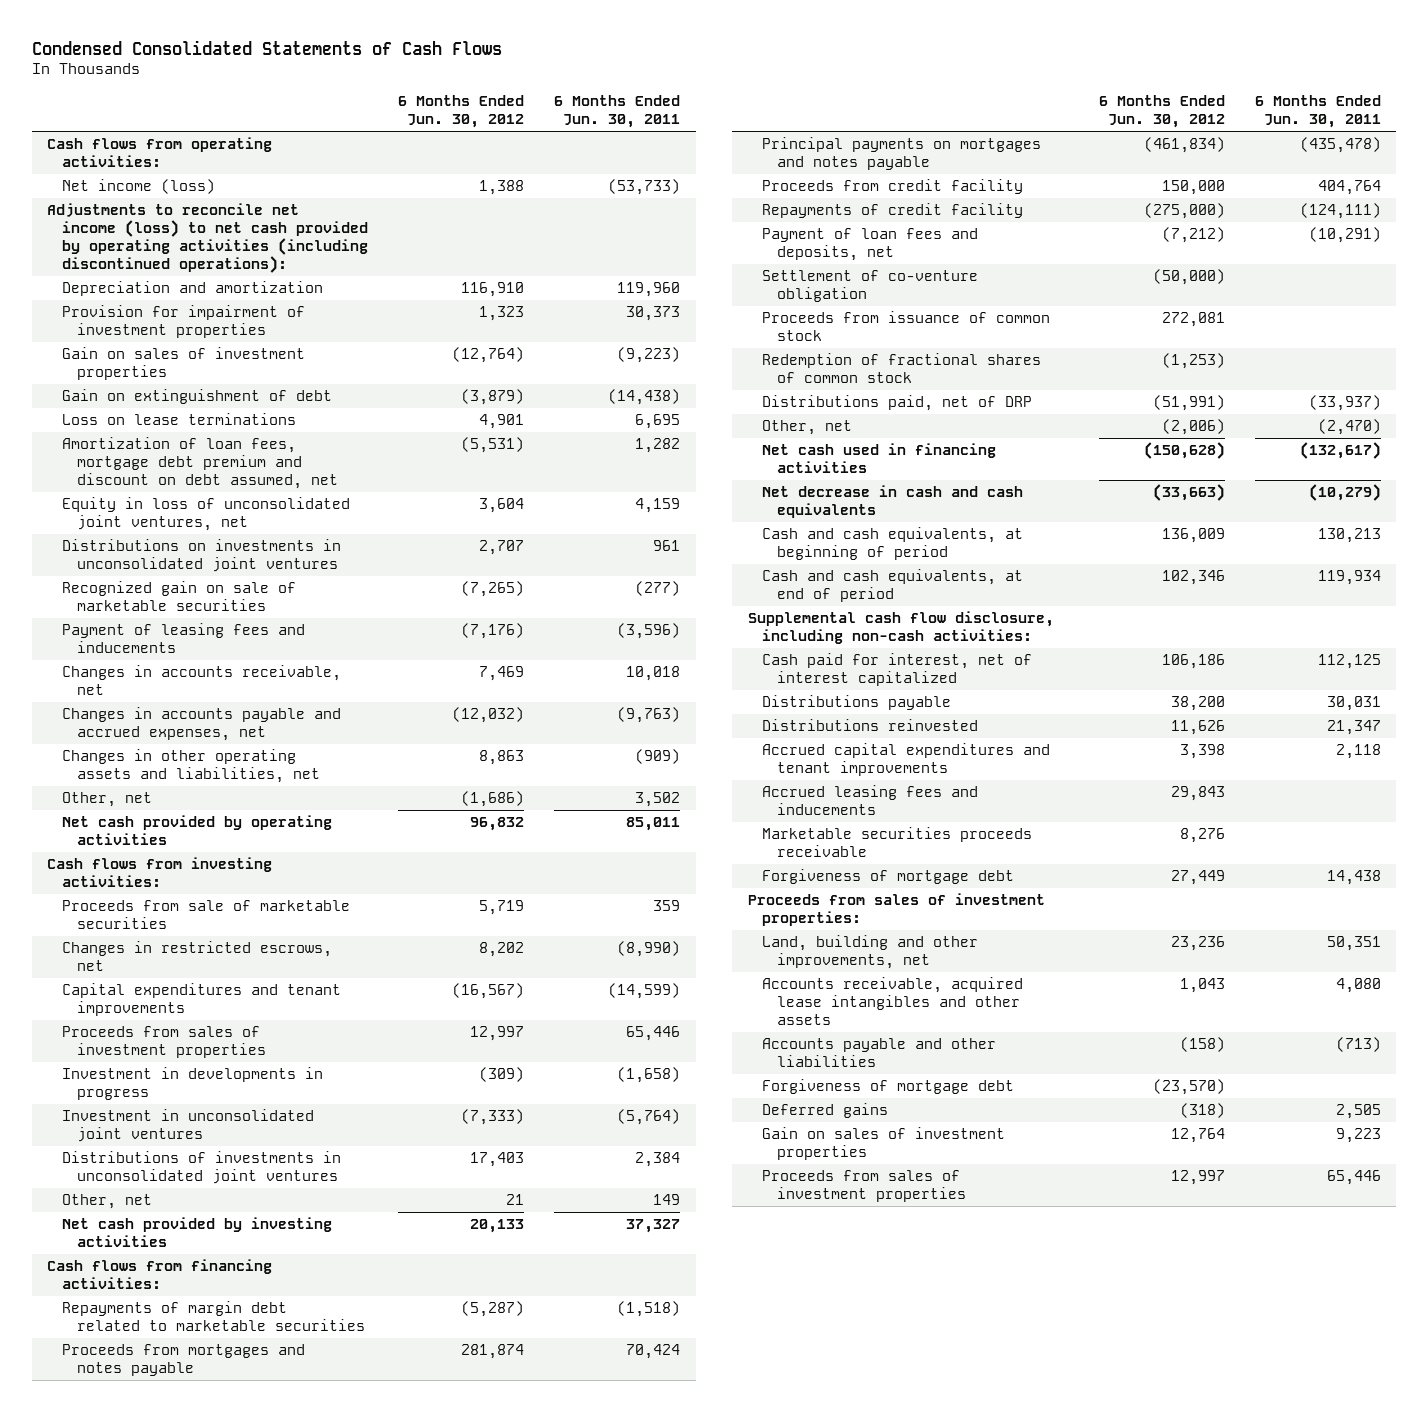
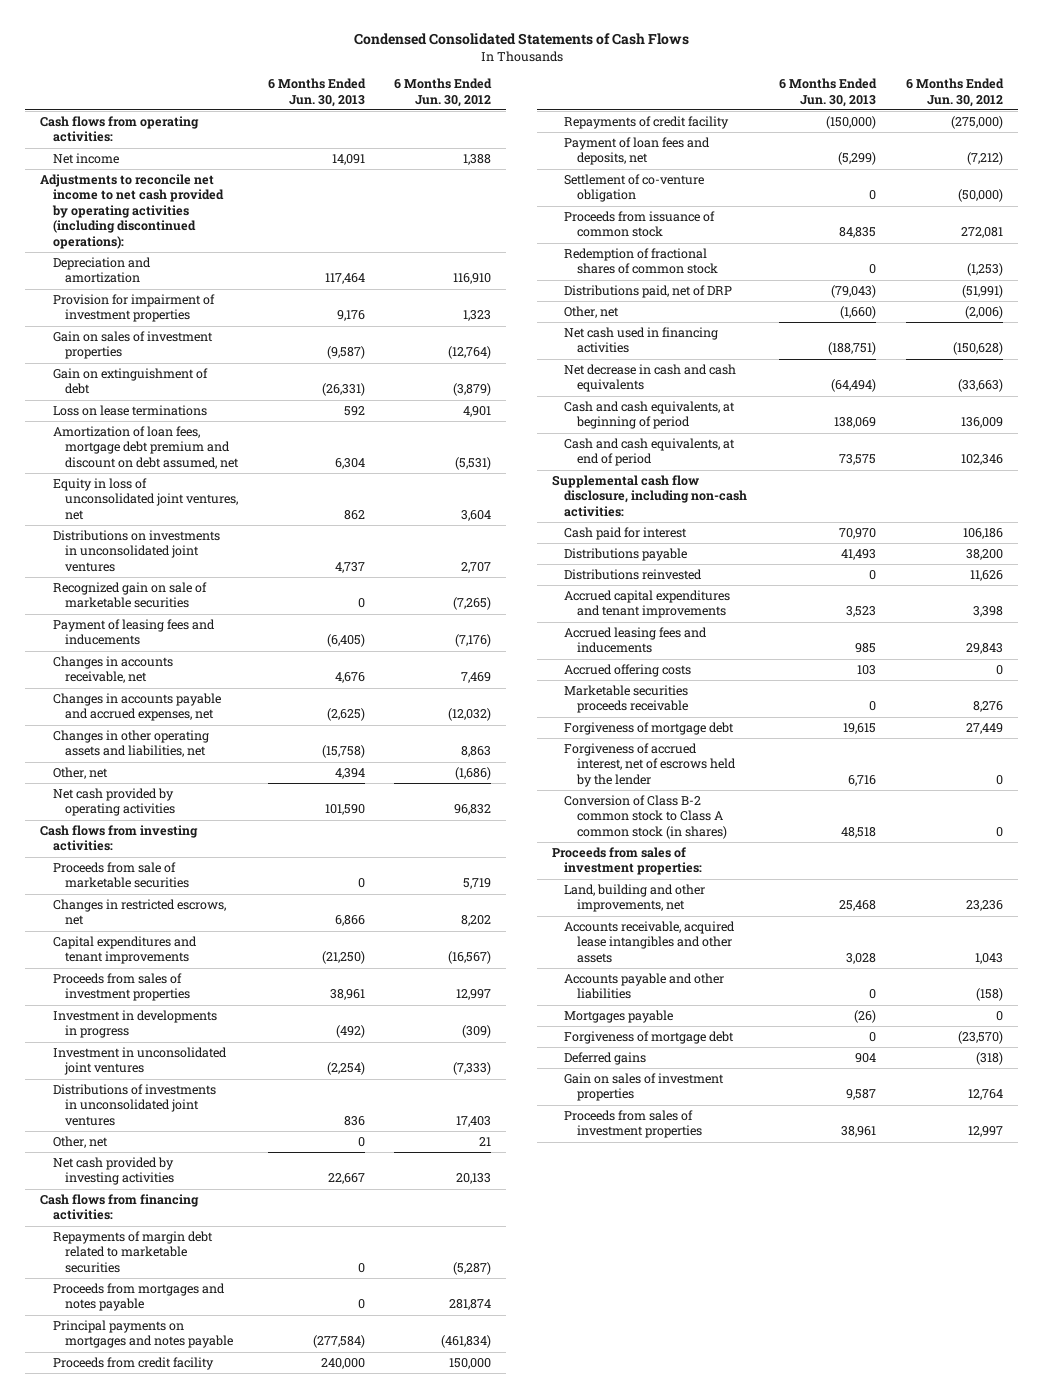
- | 6 Months Ended Jun. 30, 2012 | 6 Months Ended Jun. 30, 2011
+ | 6 Months Ended Jun. 30, 2013 | 6 Months Ended Jun. 30, 2012
- Net income (loss) | 1,388 | (53,733)
- Adjustments to reconcile net income (loss) to net cash provided by operating activities (including discontinued operations):
+ Net income | 14,091 | 1,388
+ Adjustments to reconcile net income to net cash provided by operating activities (including discontinued operations):
- Cash paid for interest, net of interest capitalized | 106,186 | 112,125
+ Cash paid for interest | 70,970 | 106,186
+ Accrued offering costs | 103 | 0
+ Forgiveness of accrued interest, net of escrows held by the lender | 6,716 | 0
+ Conversion of Class B-2 common stock to Class A common stock (in shares) | 48,518 | 0
+ Mortgages payable | (26) | 0

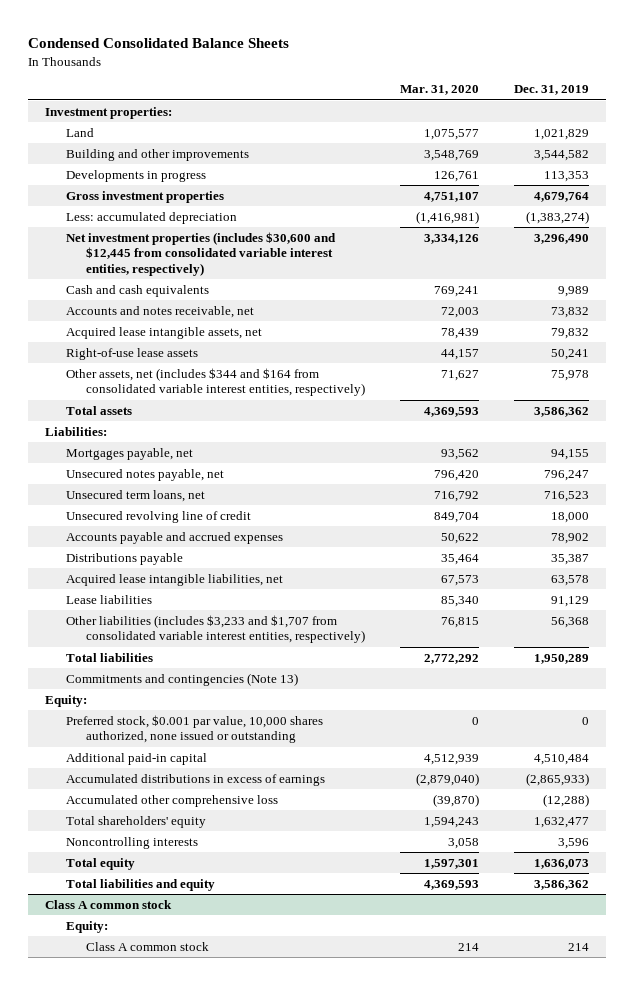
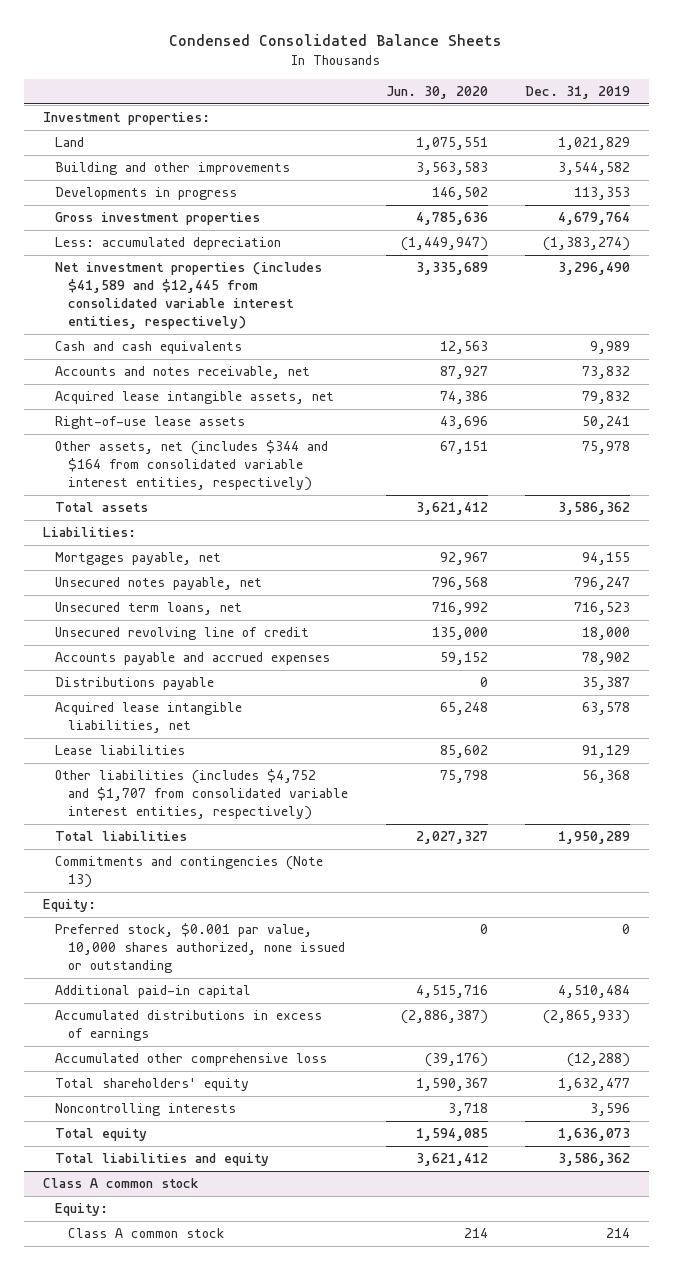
- | Mar. 31, 2020 | Dec. 31, 2019
+ | Jun. 30, 2020 | Dec. 31, 2019
- Net investment properties (includes $30,600 and $12,445 from consolidated variable interest entities, respectively) | 3,334,126 | 3,296,490
+ Net investment properties (includes $41,589 and $12,445 from consolidated variable interest entities, respectively) | 3,335,689 | 3,296,490
- Other liabilities (includes $3,233 and $1,707 from consolidated variable interest entities, respectively) | 76,815 | 56,368
+ Other liabilities (includes $4,752 and $1,707 from consolidated variable interest entities, respectively) | 75,798 | 56,368

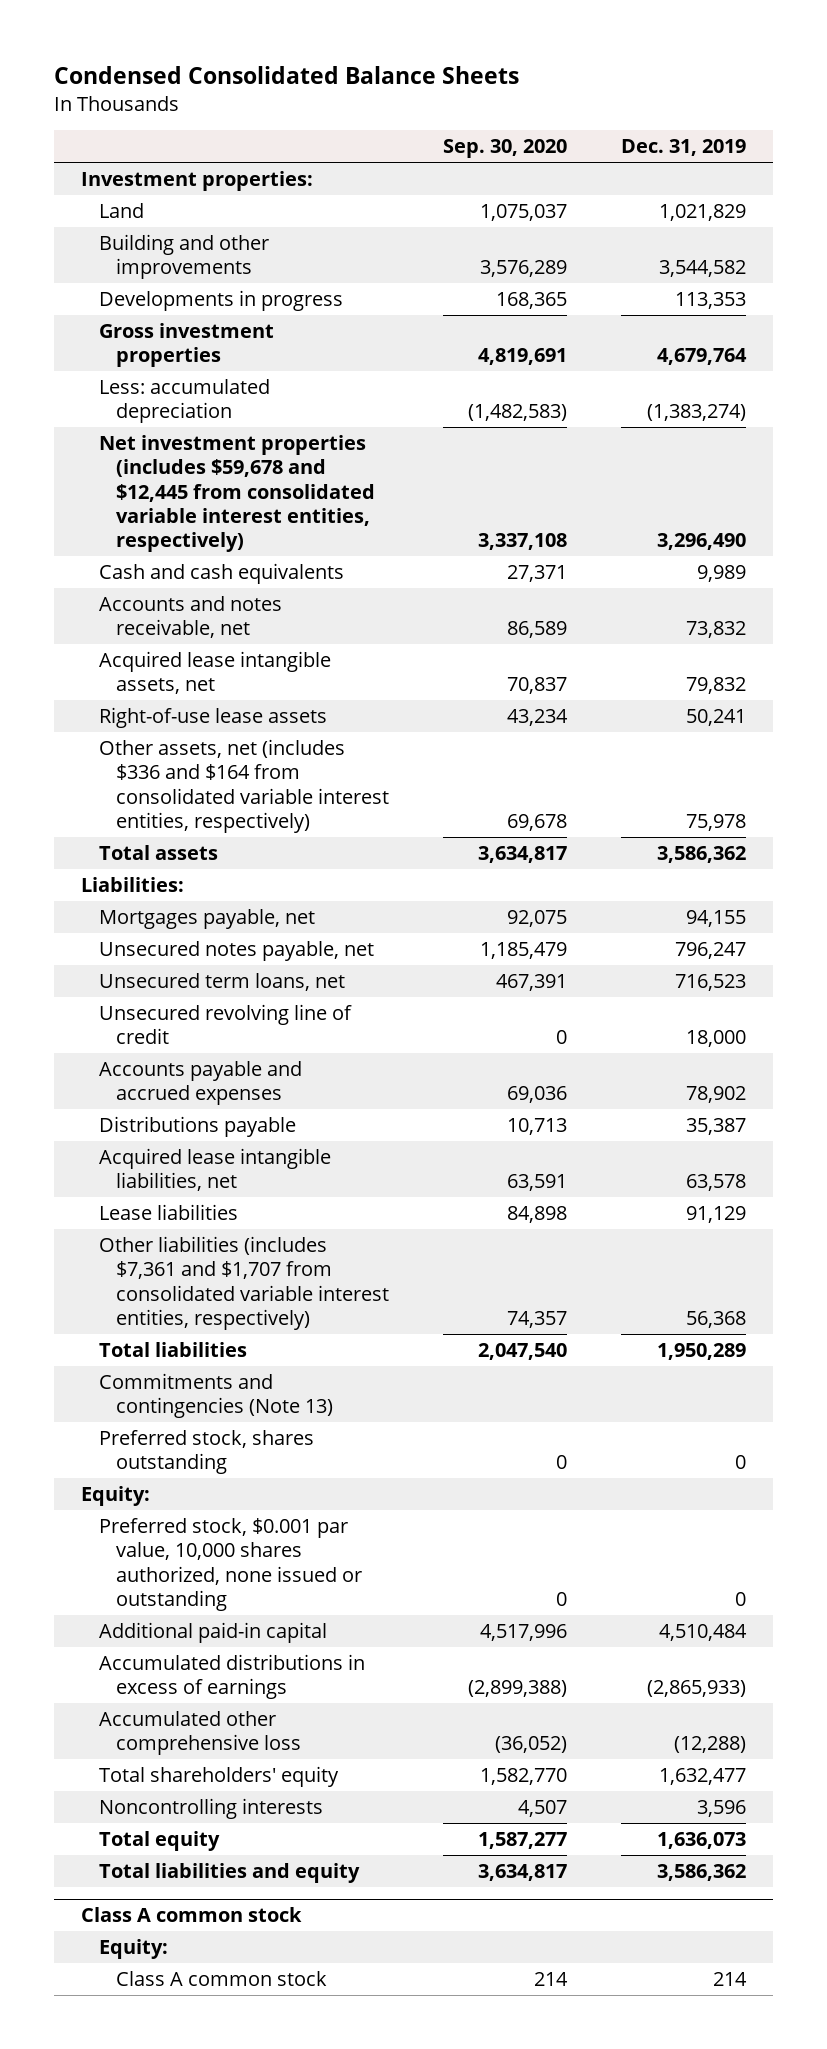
- | Jun. 30, 2020 | Dec. 31, 2019
+ | Sep. 30, 2020 | Dec. 31, 2019
- Net investment properties (includes $41,589 and $12,445 from consolidated variable interest entities, respectively) | 3,335,689 | 3,296,490
+ Net investment properties (includes $59,678 and $12,445 from consolidated variable interest entities, respectively) | 3,337,108 | 3,296,490
- Other assets, net (includes $344 and $164 from consolidated variable interest entities, respectively) | 67,151 | 75,978
+ Other assets, net (includes $336 and $164 from consolidated variable interest entities, respectively) | 69,678 | 75,978
- Other liabilities (includes $4,752 and $1,707 from consolidated variable interest entities, respectively) | 75,798 | 56,368
+ Other liabilities (includes $7,361 and $1,707 from consolidated variable interest entities, respectively) | 74,357 | 56,368
+ Preferred stock, shares outstanding | 0 | 0

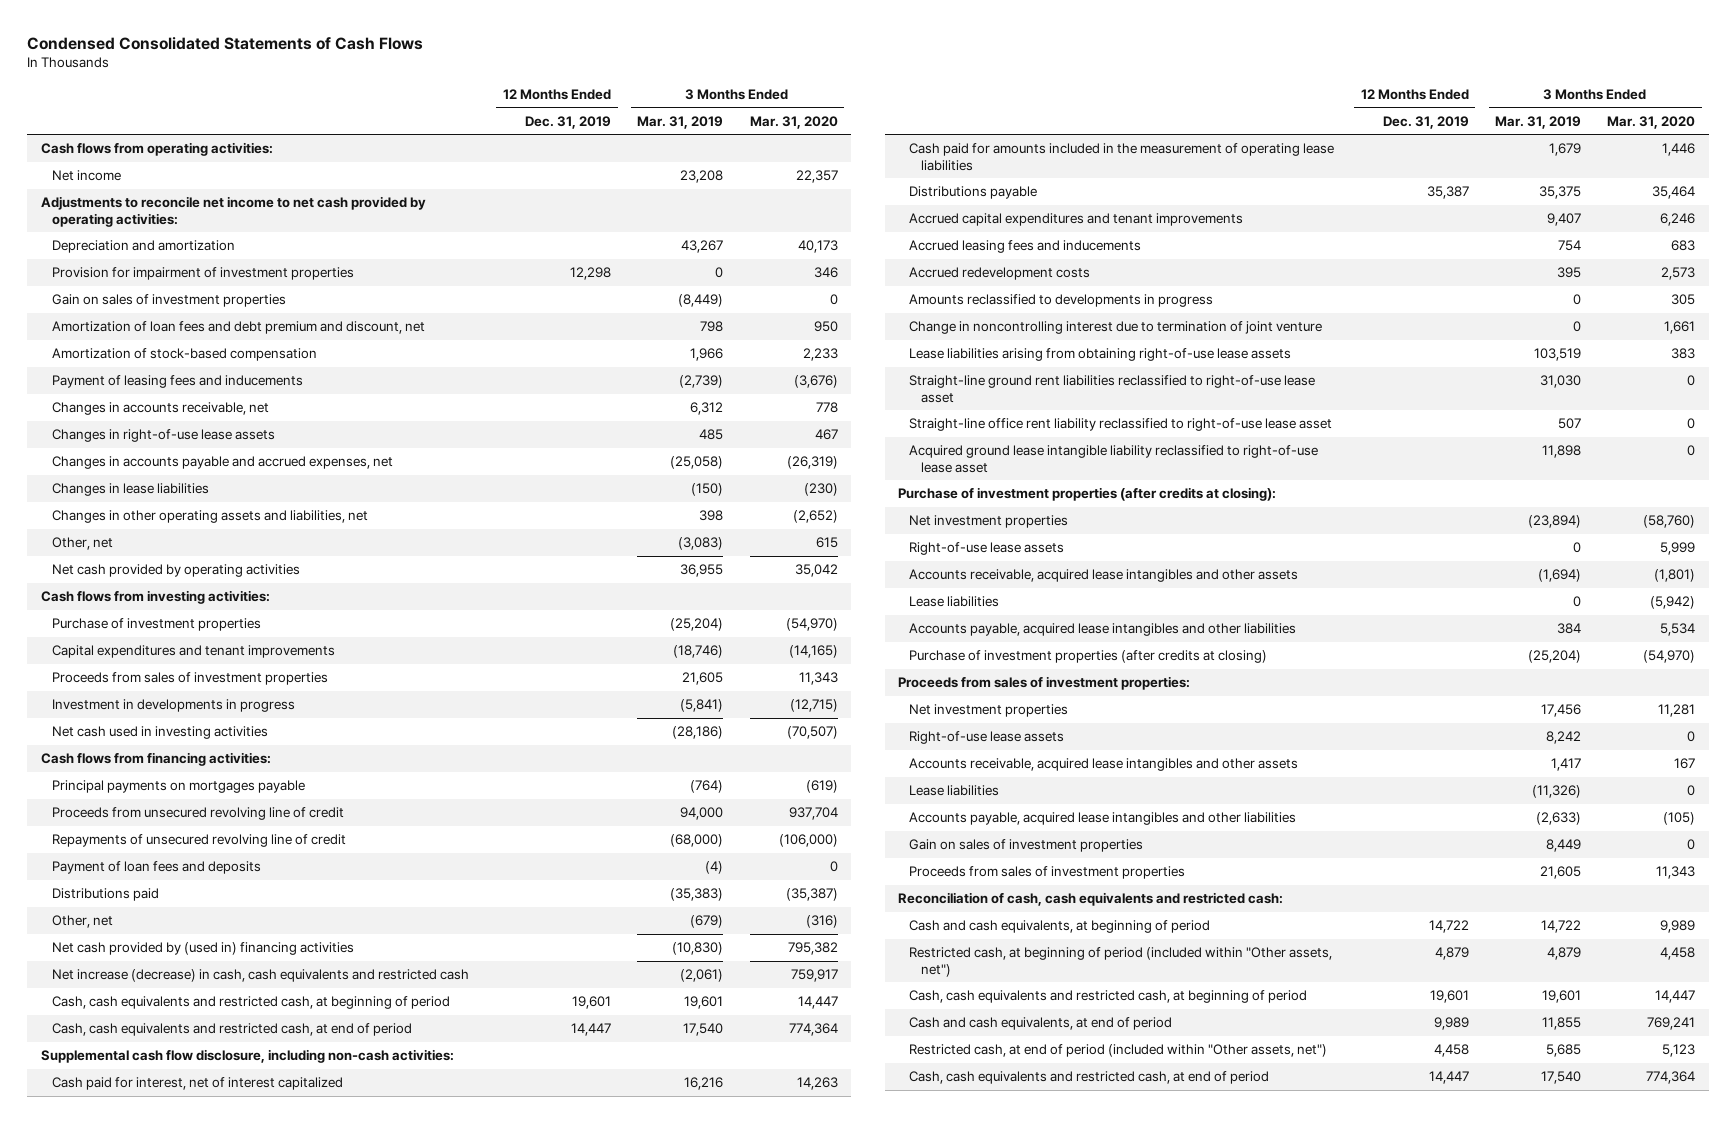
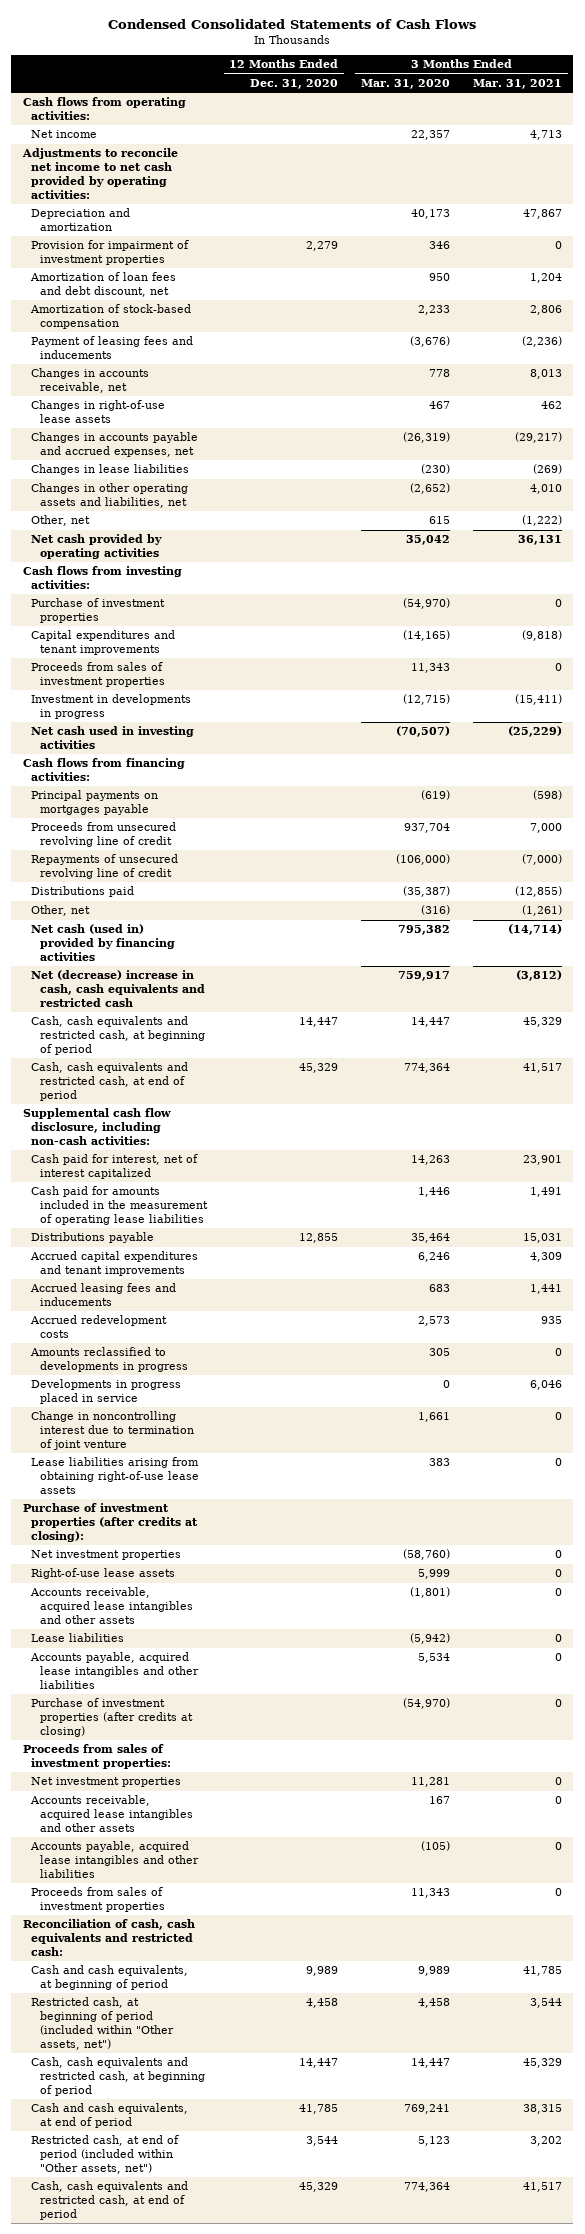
- | 12 Months Ended Dec. 31, 2019 | 3 Months Ended Mar. 31, 2019 | 3 Months Ended Mar. 31, 2020
+ | 12 Months Ended Dec. 31, 2020 | 3 Months Ended Mar. 31, 2020 | 3 Months Ended Mar. 31, 2021
- Gain on sales of investment properties | | (8,449) | 0
- Amortization of loan fees and debt premium and discount, net | | 798 | 950
+ Amortization of loan fees and debt discount, net | | 950 | 1,204
- Payment of loan fees and deposits | | (4) | 0
- Net cash provided by (used in) financing activities | | (10,830) | 795,382
- Net increase (decrease) in cash, cash equivalents and restricted cash | | (2,061) | 759,917
+ Net cash (used in) provided by financing activities | | 795,382 | (14,714)
+ Net (decrease) increase in cash, cash equivalents and restricted cash | | 759,917 | (3,812)
+ Developments in progress placed in service | | 0 | 6,046
- Straight-line ground rent liabilities reclassified to right-of-use lease asset | | 31,030 | 0
- Straight-line office rent liability reclassified to right-of-use lease asset | | 507 | 0
- Acquired ground lease intangible liability reclassified to right-of-use lease asset | | 11,898 | 0
- Right-of-use lease assets | | 8,242 | 0
- Lease liabilities | | (11,326) | 0
- Gain on sales of investment properties | | 8,449 | 0

